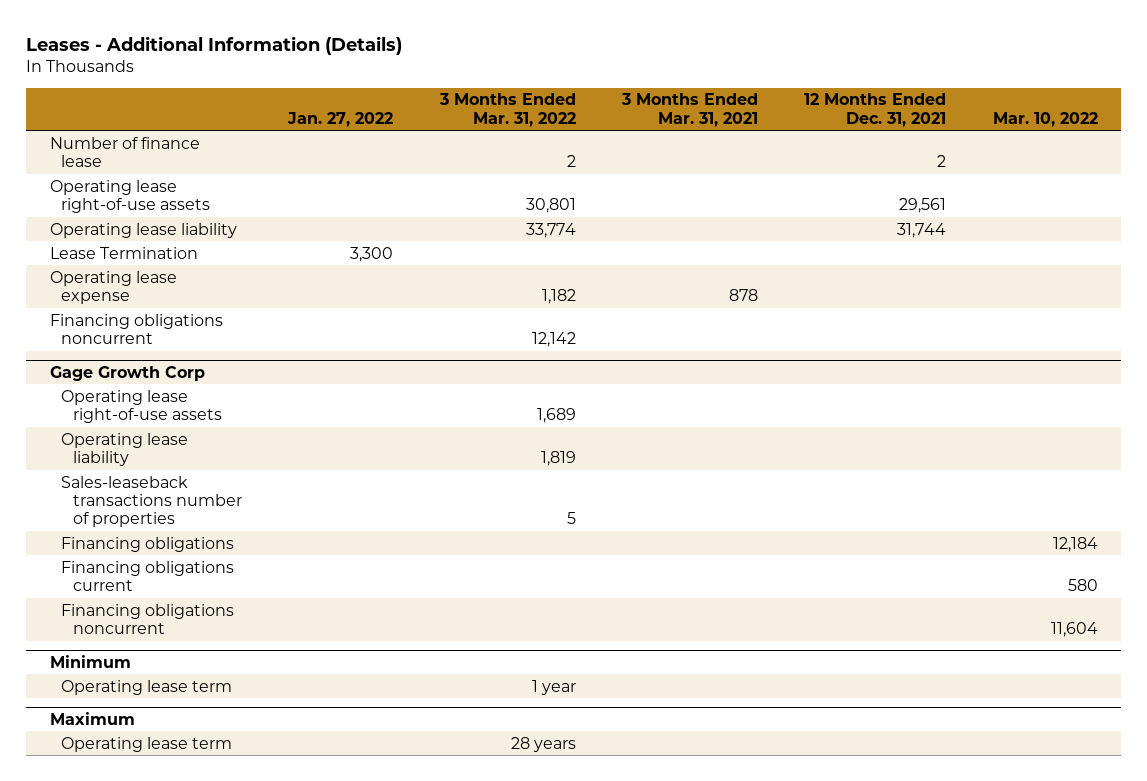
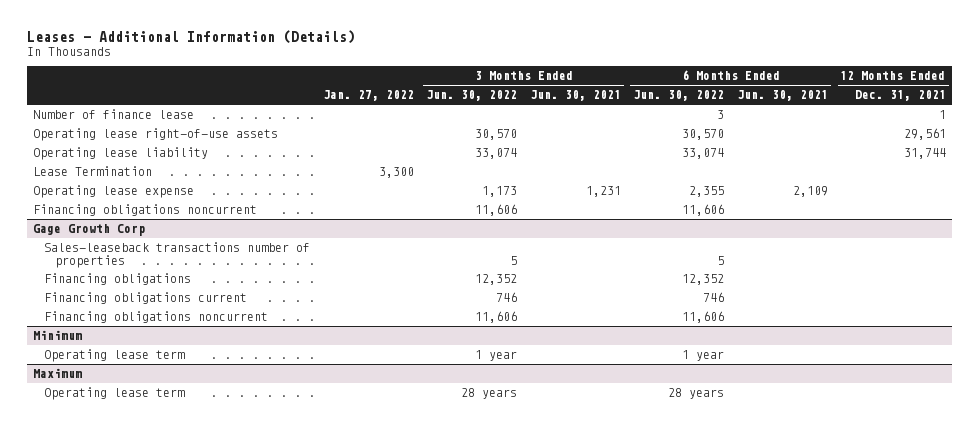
- | Jan. 27, 2022 | 3 Months Ended Mar. 31, 2022 | 3 Months Ended Mar. 31, 2021 | 12 Months Ended Dec. 31, 2021 | Mar. 10, 2022
+ | Jan. 27, 2022 | 3 Months Ended Jun. 30, 2022 | 3 Months Ended Jun. 30, 2021 | 6 Months Ended Jun. 30, 2022 | 6 Months Ended Jun. 30, 2021 | 12 Months Ended Dec. 31, 2021
- Number of finance lease | | 2 | | 2 |
+ Number of finance lease | | | | 3 | | 1
@ Gage Growth Corp
- Operating lease right-of-use assets | | 1,689 | | |
- Operating lease liability | | 1,819 | | |

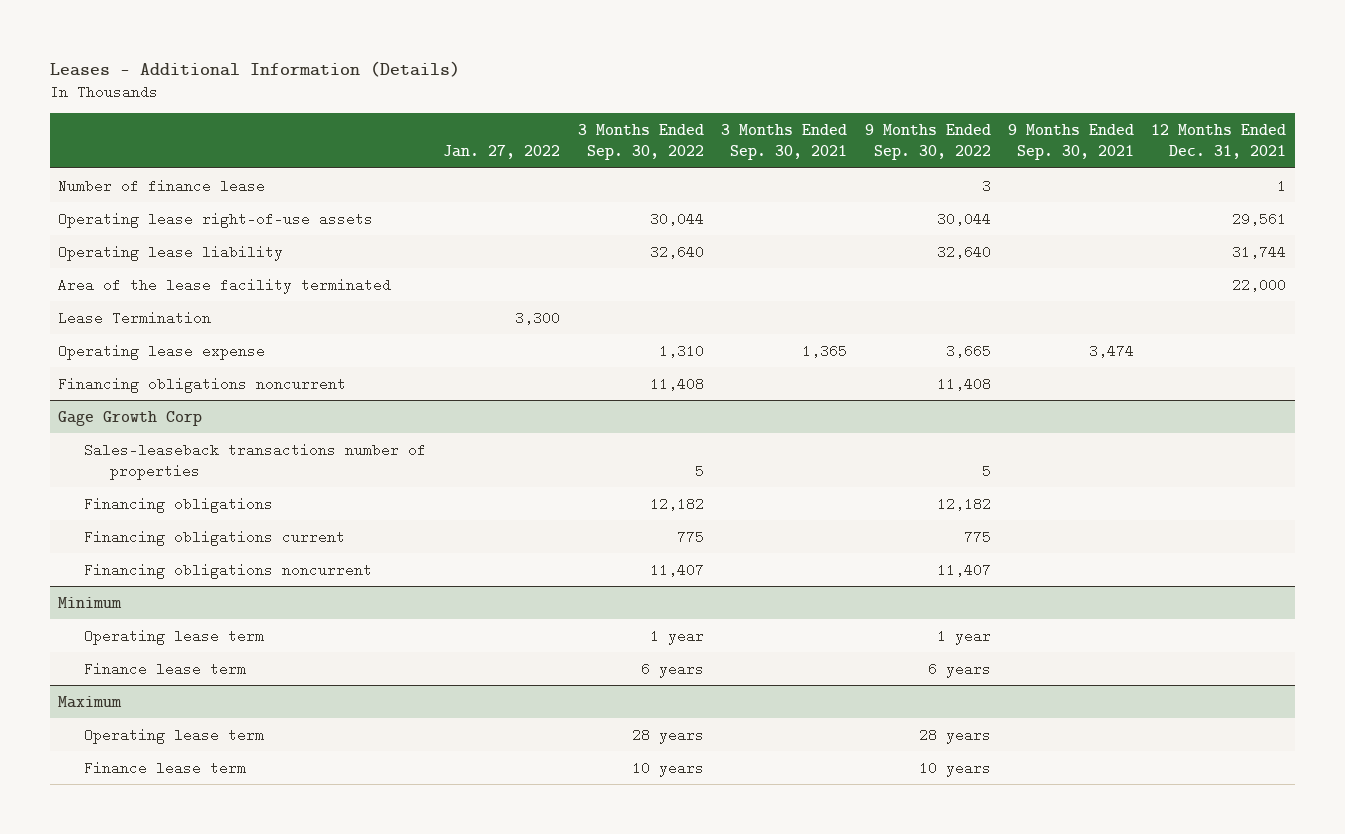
- | Jan. 27, 2022 | 3 Months Ended Jun. 30, 2022 | 3 Months Ended Jun. 30, 2021 | 6 Months Ended Jun. 30, 2022 | 6 Months Ended Jun. 30, 2021 | 12 Months Ended Dec. 31, 2021
+ | Jan. 27, 2022 | 3 Months Ended Sep. 30, 2022 | 3 Months Ended Sep. 30, 2021 | 9 Months Ended Sep. 30, 2022 | 9 Months Ended Sep. 30, 2021 | 12 Months Ended Dec. 31, 2021
+ Area of the lease facility terminated | | | | | | 22,000
@ Minimum
+ Finance lease term | | 6 years | | 6 years | |
@ Maximum
+ Finance lease term | | 10 years | | 10 years | |

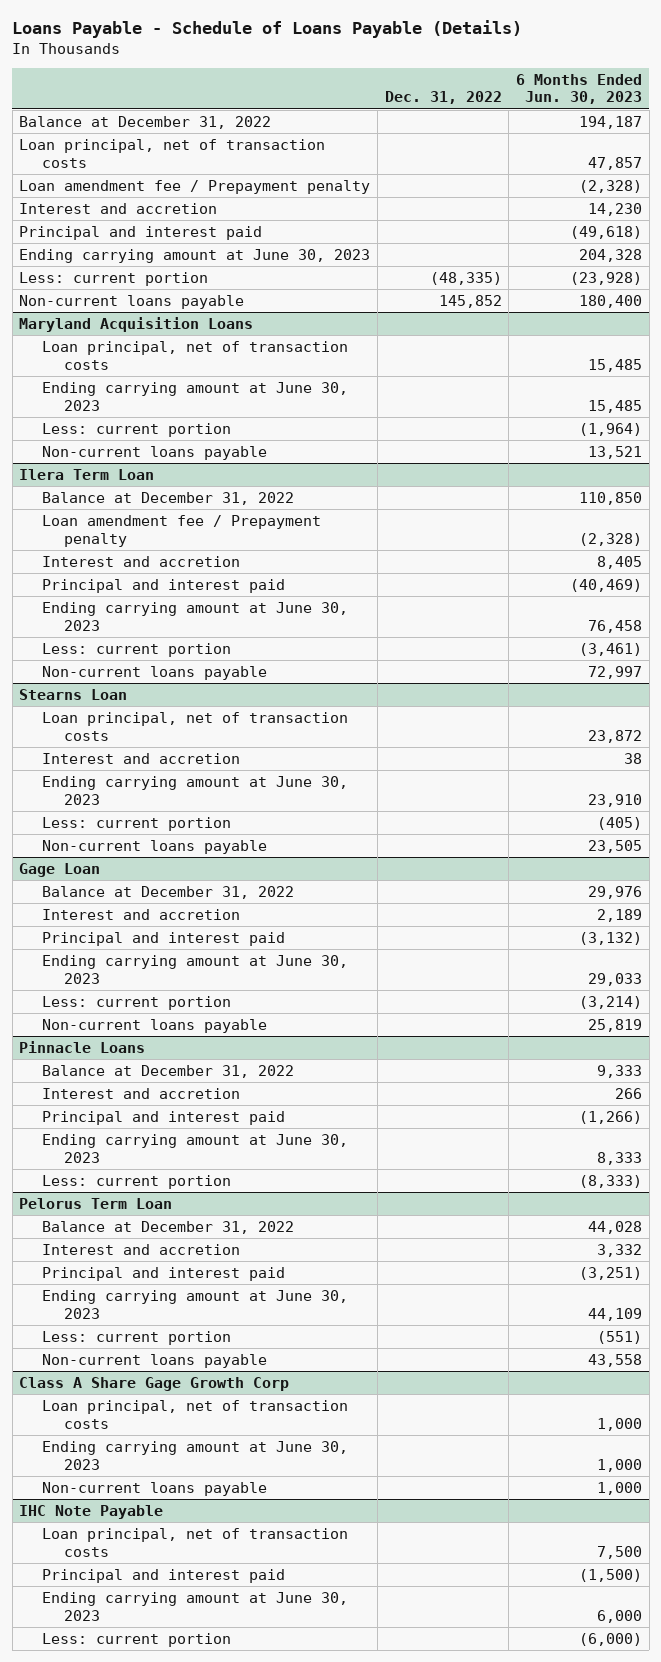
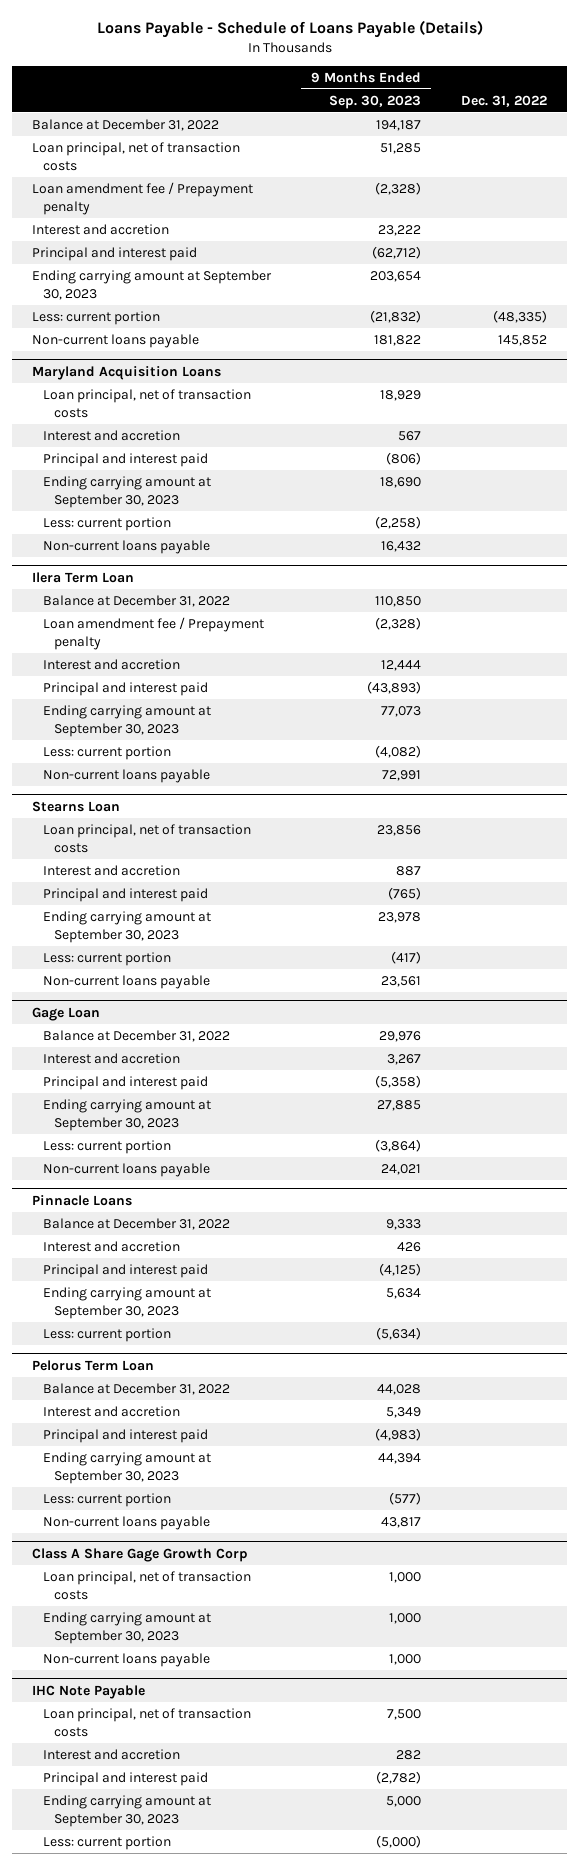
- | Dec. 31, 2022 | 6 Months Ended Jun. 30, 2023
+ | 9 Months Ended Sep. 30, 2023 | Dec. 31, 2022
- Ending carrying amount at June 30, 2023 | | 204,328
+ Ending carrying amount at September 30, 2023 | 203,654 |
@ Maryland Acquisition Loans
- Ending carrying amount at June 30, 2023 | | 15,485
+ Interest and accretion | 567 |
+ Principal and interest paid | (806) |
+ Ending carrying amount at September 30, 2023 | 18,690 |
@ Ilera Term Loan
- Ending carrying amount at June 30, 2023 | | 76,458
+ Ending carrying amount at September 30, 2023 | 77,073 |
@ Stearns Loan
- Ending carrying amount at June 30, 2023 | | 23,910
+ Principal and interest paid | (765) |
+ Ending carrying amount at September 30, 2023 | 23,978 |
@ Gage Loan
- Ending carrying amount at June 30, 2023 | | 29,033
+ Ending carrying amount at September 30, 2023 | 27,885 |
@ Pinnacle Loans
- Ending carrying amount at June 30, 2023 | | 8,333
+ Ending carrying amount at September 30, 2023 | 5,634 |
@ Pelorus Term Loan
- Ending carrying amount at June 30, 2023 | | 44,109
+ Ending carrying amount at September 30, 2023 | 44,394 |
@ Class A Share Gage Growth Corp
- Ending carrying amount at June 30, 2023 | | 1,000
+ Ending carrying amount at September 30, 2023 | 1,000 |
@ IHC Note Payable
+ Interest and accretion | 282 |
- Ending carrying amount at June 30, 2023 | | 6,000
+ Ending carrying amount at September 30, 2023 | 5,000 |

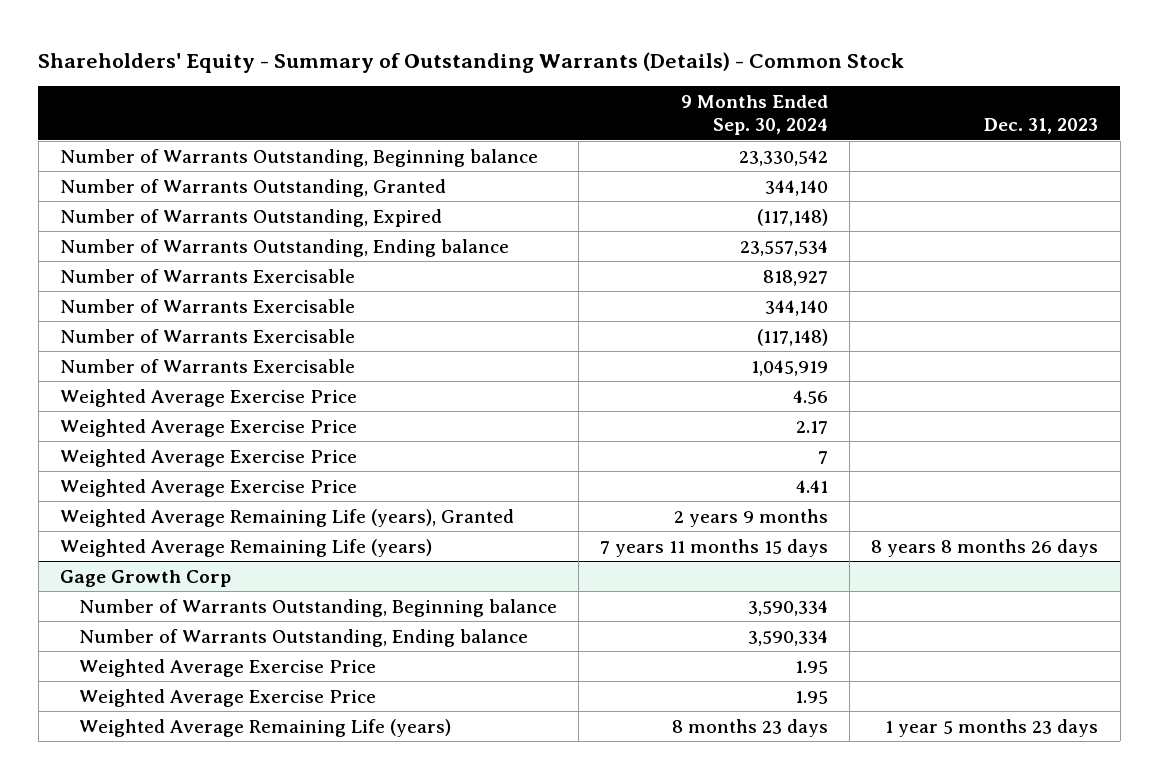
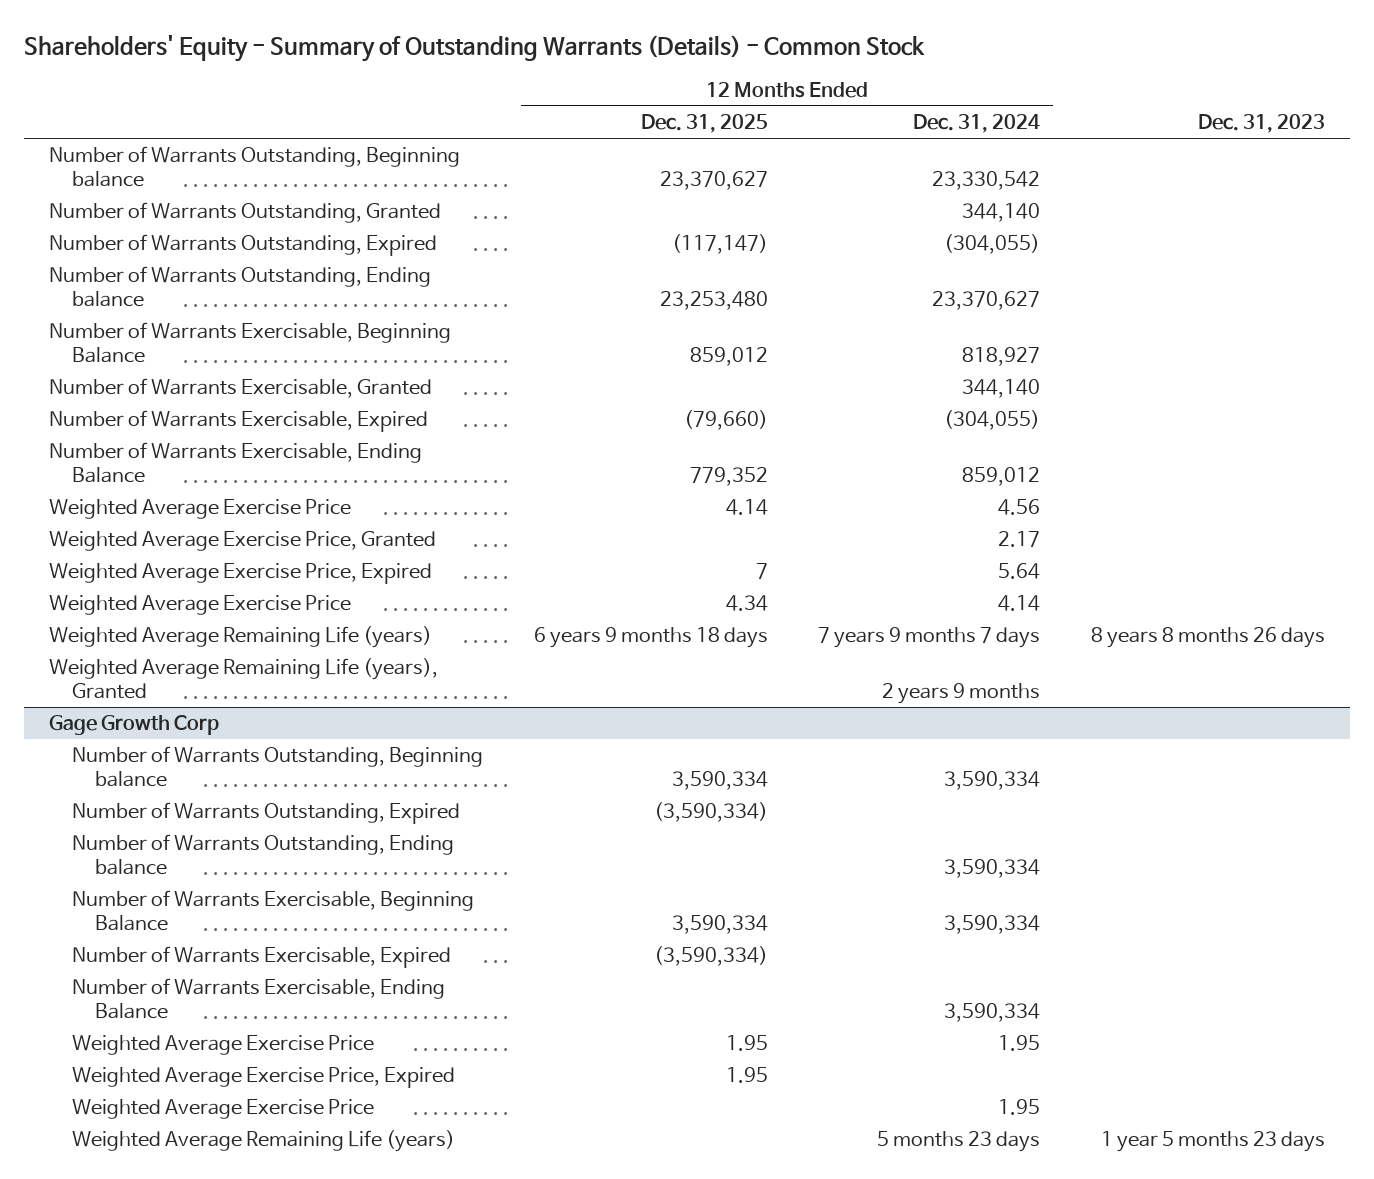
- | 9 Months Ended Sep. 30, 2024 | Dec. 31, 2023
+ | 12 Months Ended Dec. 31, 2025 | 12 Months Ended Dec. 31, 2024 | Dec. 31, 2023
- Number of Warrants Exercisable | 818,927 |
- Number of Warrants Exercisable | 344,140 |
- Number of Warrants Exercisable | (117,148) |
- Number of Warrants Exercisable | 1,045,919 |
- Weighted Average Exercise Price | 4.56 |
- Weighted Average Exercise Price | 2.17 |
+ Number of Warrants Exercisable, Beginning Balance | 859,012 | 818,927 |
+ Number of Warrants Exercisable, Granted | | 344,140 |
+ Number of Warrants Exercisable, Expired | (79,660) | (304,055) |
+ Number of Warrants Exercisable, Ending Balance | 779,352 | 859,012 |
+ Weighted Average Exercise Price, Granted | | 2.17 |
+ Weighted Average Exercise Price, Expired | 7 | 5.64 |
moved down: Weighted Average Remaining Life (years), Granted | | 2 years 9 months |
@ Gage Growth Corp
+ Number of Warrants Outstanding, Expired | (3,590,334) | |
+ Number of Warrants Exercisable, Beginning Balance | 3,590,334 | 3,590,334 |
+ Number of Warrants Exercisable, Expired | (3,590,334) | |
+ Number of Warrants Exercisable, Ending Balance | | 3,590,334 |
+ Weighted Average Exercise Price, Expired | 1.95 | |

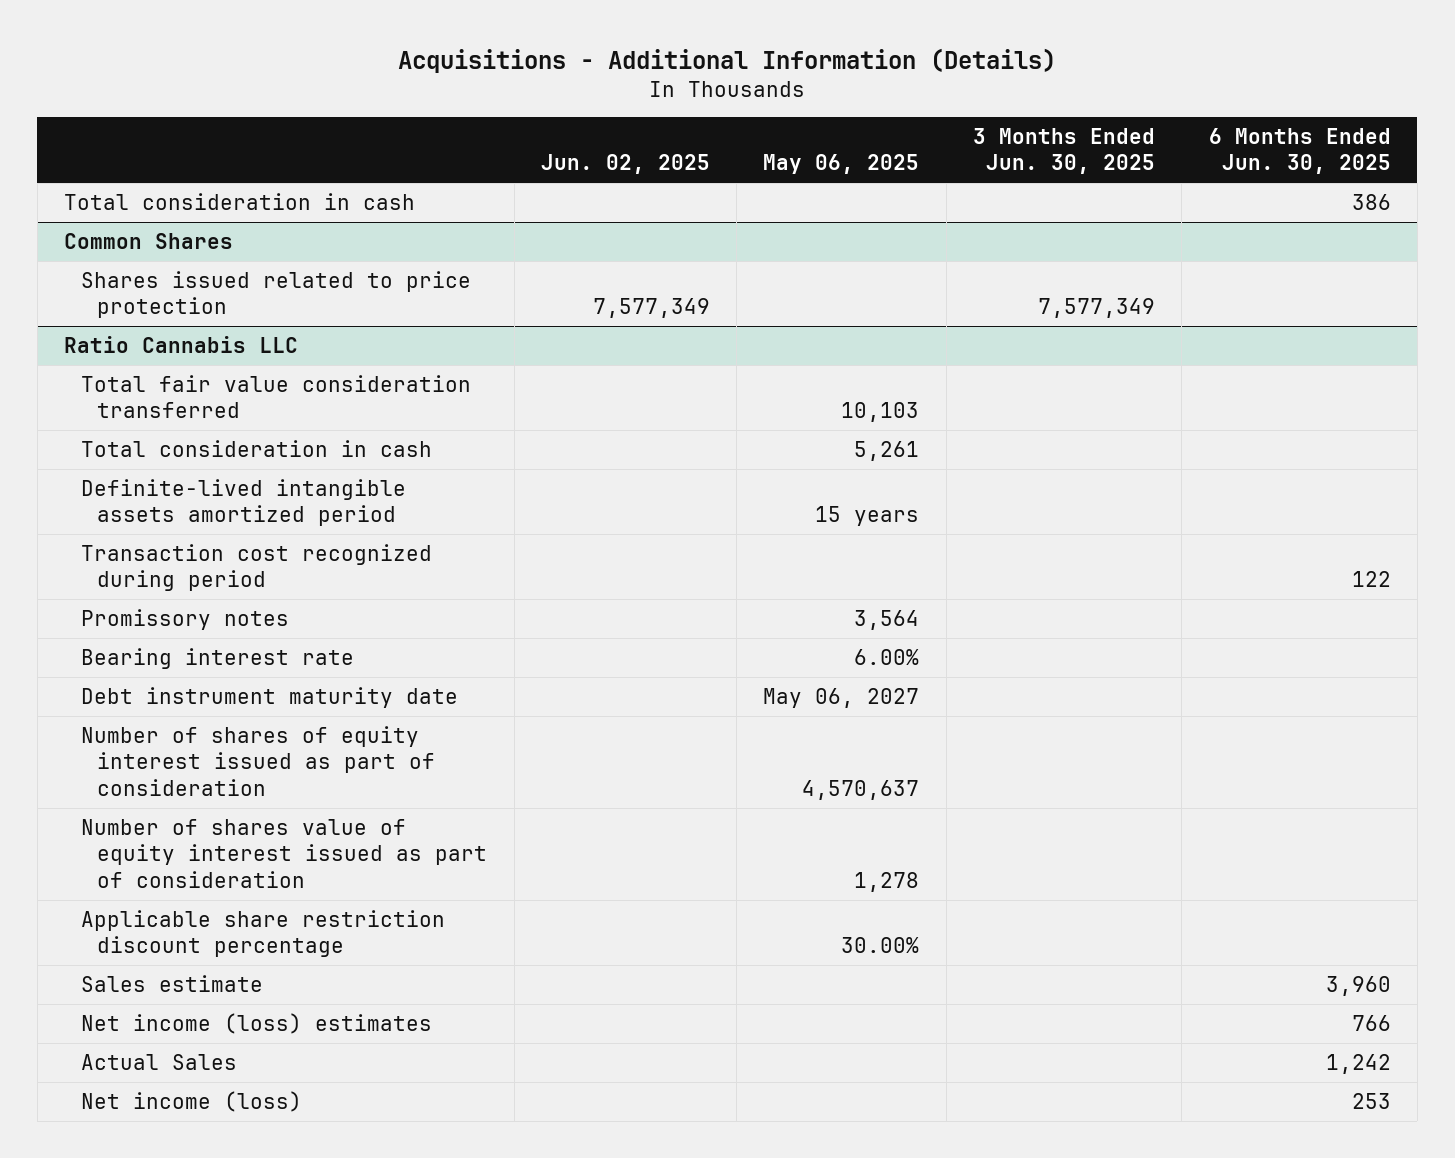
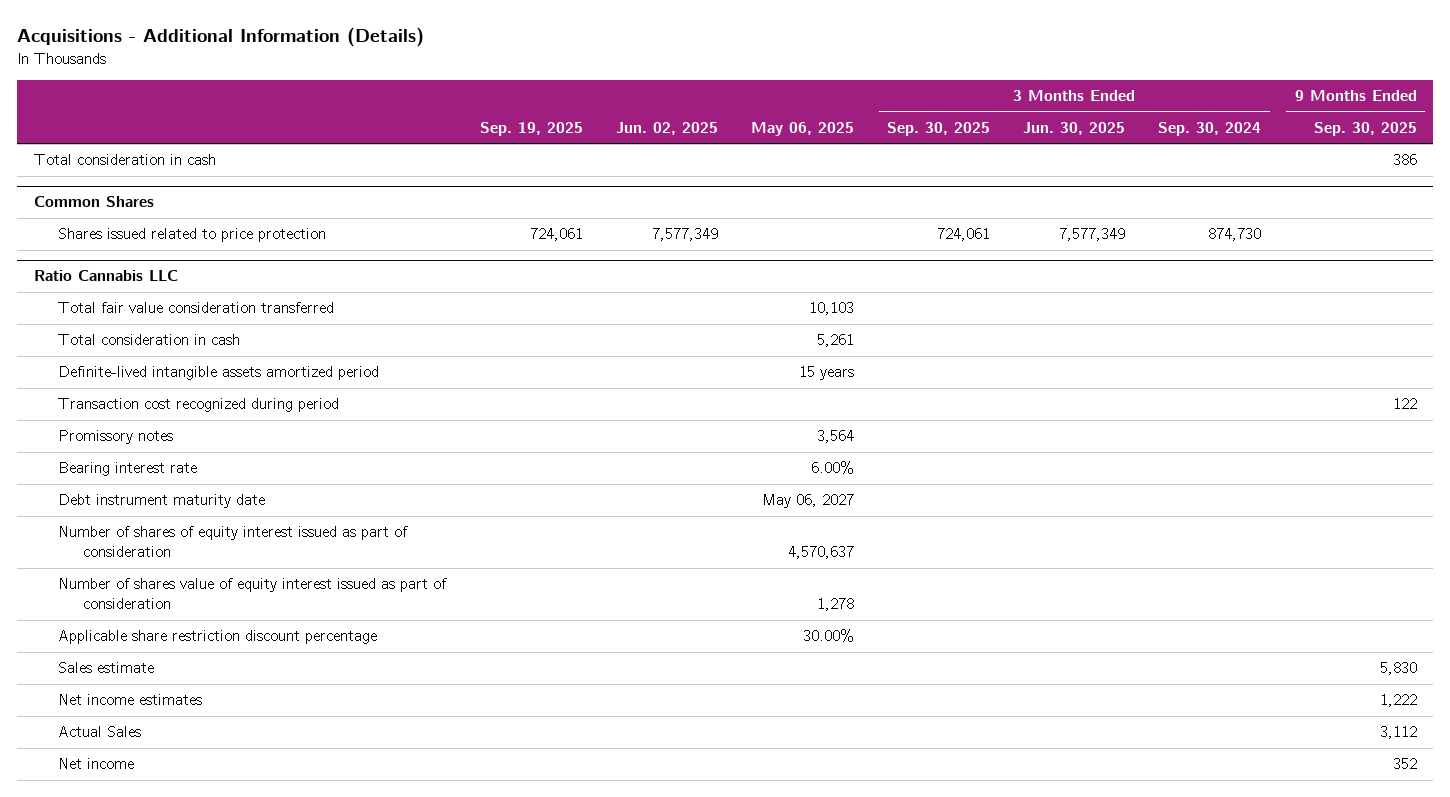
- | Jun. 02, 2025 | May 06, 2025 | 3 Months Ended Jun. 30, 2025 | 6 Months Ended Jun. 30, 2025
+ | Sep. 19, 2025 | Jun. 02, 2025 | May 06, 2025 | 3 Months Ended Sep. 30, 2025 | 3 Months Ended Jun. 30, 2025 | 3 Months Ended Sep. 30, 2024 | 9 Months Ended Sep. 30, 2025
@ Ratio Cannabis LLC
- Net income (loss) estimates | | | | 766
+ Net income estimates | | | | | | | 1,222
- Net income (loss) | | | | 253
+ Net income | | | | | | | 352

